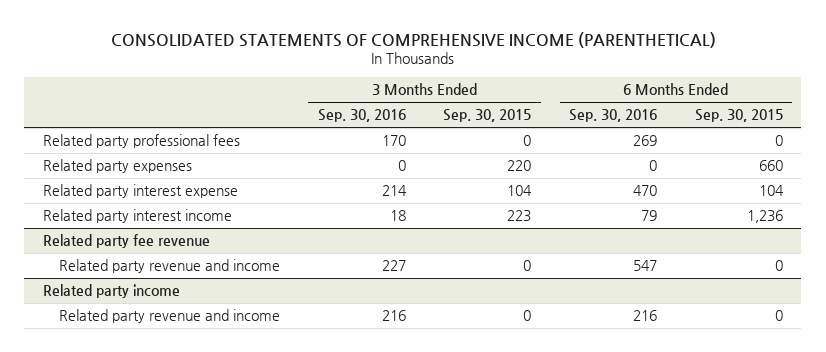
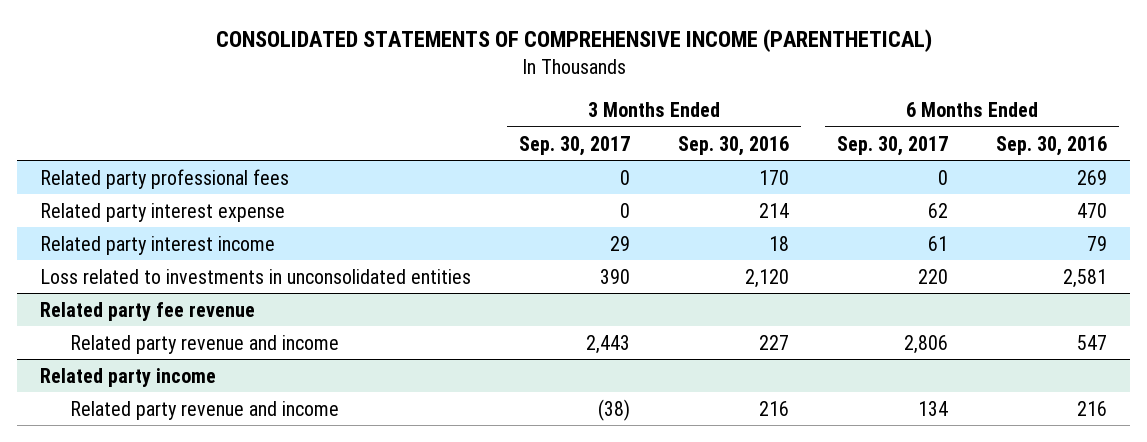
- | 3 Months Ended Sep. 30, 2016 | 3 Months Ended Sep. 30, 2015 | 6 Months Ended Sep. 30, 2016 | 6 Months Ended Sep. 30, 2015
+ | 3 Months Ended Sep. 30, 2017 | 3 Months Ended Sep. 30, 2016 | 6 Months Ended Sep. 30, 2017 | 6 Months Ended Sep. 30, 2016
- Related party expenses | 0 | 220 | 0 | 660
+ Loss related to investments in unconsolidated entities | 390 | 2,120 | 220 | 2,581

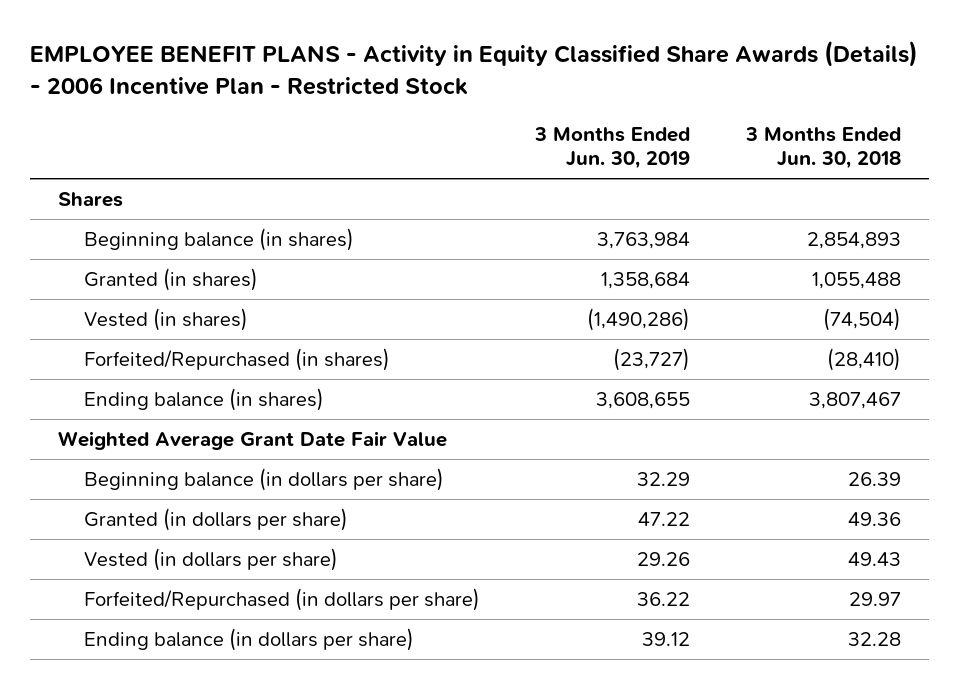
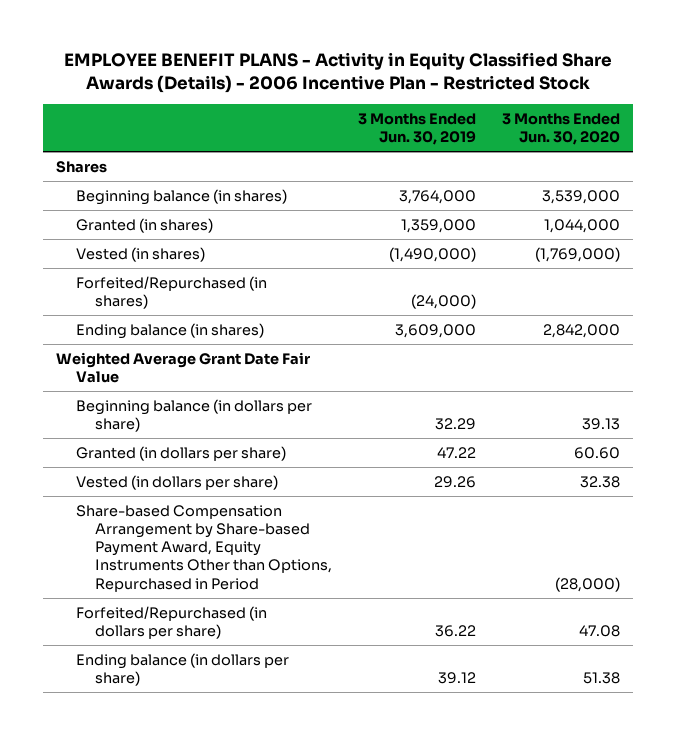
- | 3 Months Ended Jun. 30, 2019 | 3 Months Ended Jun. 30, 2018
+ | 3 Months Ended Jun. 30, 2019 | 3 Months Ended Jun. 30, 2020
- Beginning balance (in shares) | 3,763,984 | 2,854,893
- Granted (in shares) | 1,358,684 | 1,055,488
- Vested (in shares) | (1,490,286) | (74,504)
- Forfeited/Repurchased (in shares) | (23,727) | (28,410)
- Ending balance (in shares) | 3,608,655 | 3,807,467
+ Beginning balance (in shares) | 3,764,000 | 3,539,000
+ Granted (in shares) | 1,359,000 | 1,044,000
+ Vested (in shares) | (1,490,000) | (1,769,000)
+ Forfeited/Repurchased (in shares) | (24,000) |
+ Ending balance (in shares) | 3,609,000 | 2,842,000
+ Share-based Compensation Arrangement by Share-based Payment Award, Equity Instruments Other than Options, Repurchased in Period | | (28,000)

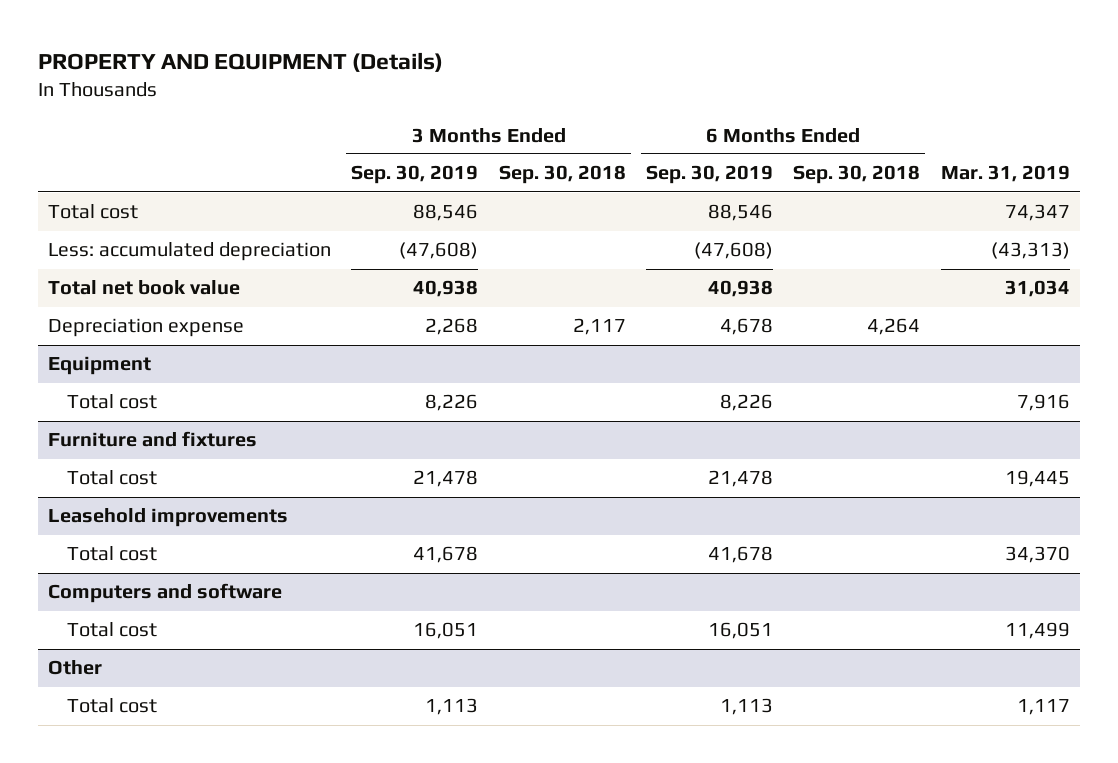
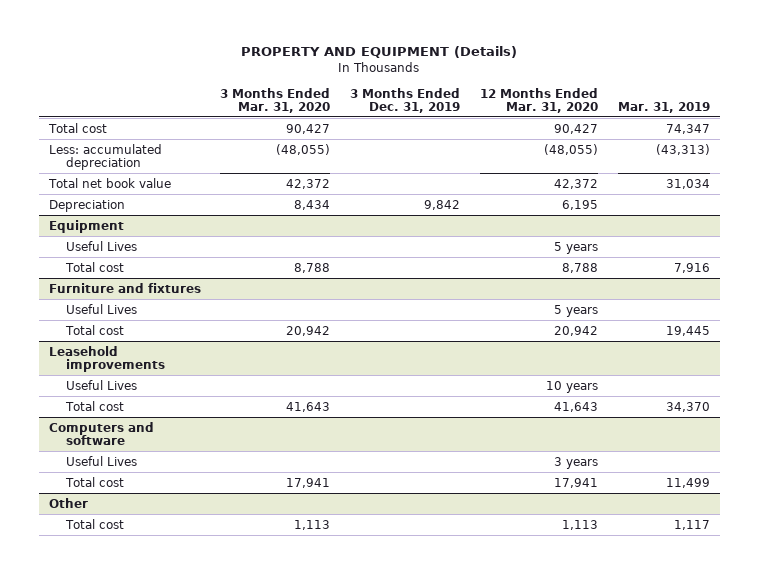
- | 3 Months Ended Sep. 30, 2019 | 3 Months Ended Sep. 30, 2018 | 6 Months Ended Sep. 30, 2019 | 6 Months Ended Sep. 30, 2018 | Mar. 31, 2019
+ | 3 Months Ended Mar. 31, 2020 | 3 Months Ended Dec. 31, 2019 | 12 Months Ended Mar. 31, 2020 | Mar. 31, 2019
- Depreciation expense | 2,268 | 2,117 | 4,678 | 4,264 |
+ Depreciation | 8,434 | 9,842 | 6,195 |
@ Equipment
+ Useful Lives | | | 5 years |
@ Furniture and fixtures
+ Useful Lives | | | 5 years |
@ Leasehold improvements
+ Useful Lives | | | 10 years |
@ Computers and software
+ Useful Lives | | | 3 years |

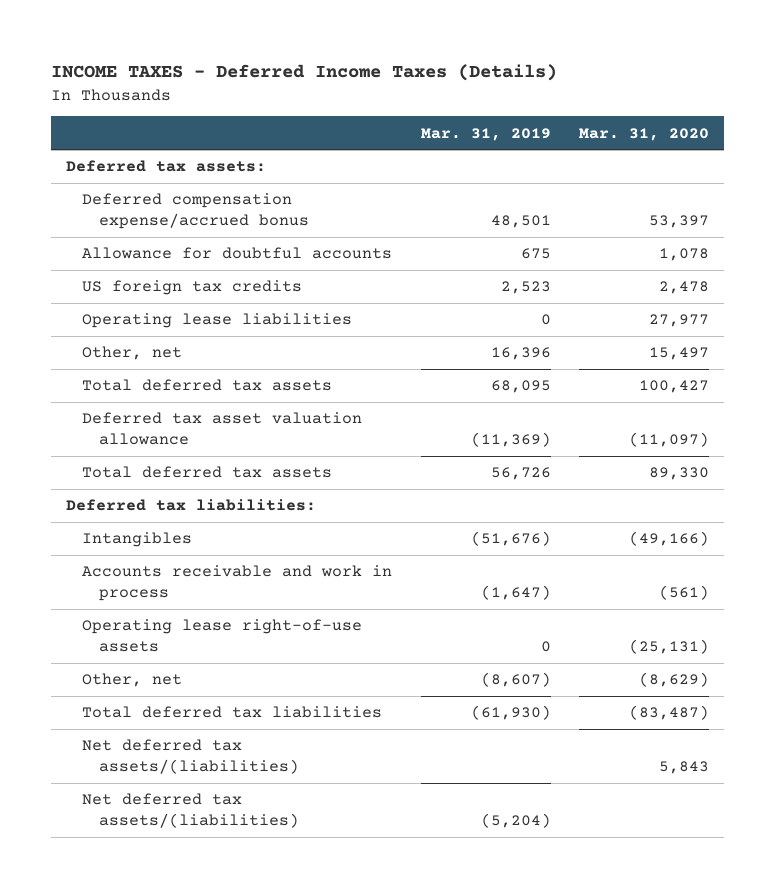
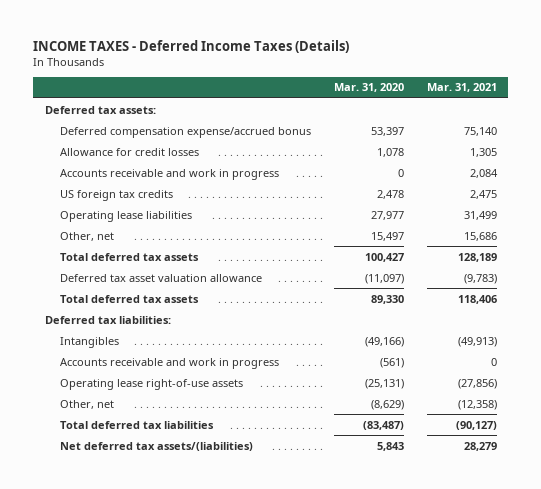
- | Mar. 31, 2019 | Mar. 31, 2020
+ | Mar. 31, 2020 | Mar. 31, 2021
- Allowance for doubtful accounts | 675 | 1,078
+ Allowance for credit losses | 1,078 | 1,305
+ Accounts receivable and work in progress | 0 | 2,084
- Accounts receivable and work in process | (1,647) | (561)
+ Accounts receivable and work in progress | (561) | 0
- Net deferred tax assets/(liabilities) | (5,204) |

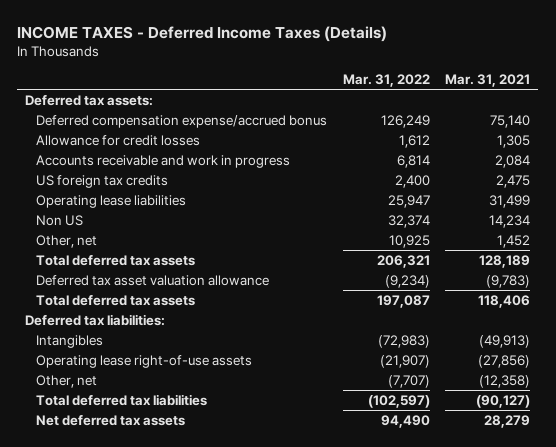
- | Mar. 31, 2020 | Mar. 31, 2021
+ | Mar. 31, 2022 | Mar. 31, 2021
- Other, net | 15,497 | 15,686
+ Non US | 32,374 | 14,234
+ Other, net | 10,925 | 1,452
- Accounts receivable and work in progress | (561) | 0
- Net deferred tax assets/(liabilities) | 5,843 | 28,279
+ Net deferred tax assets | 94,490 | 28,279

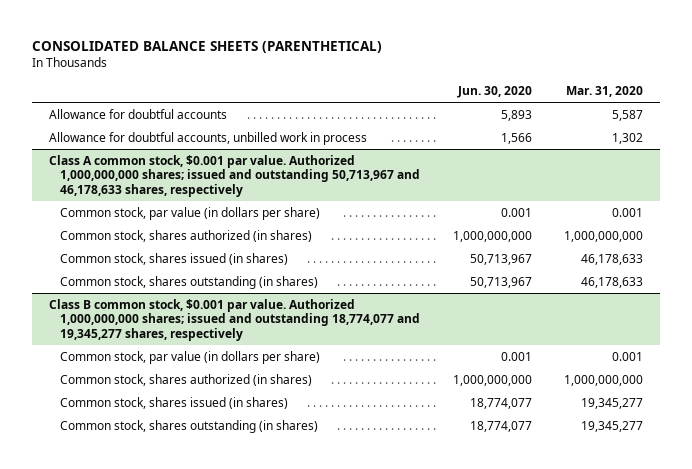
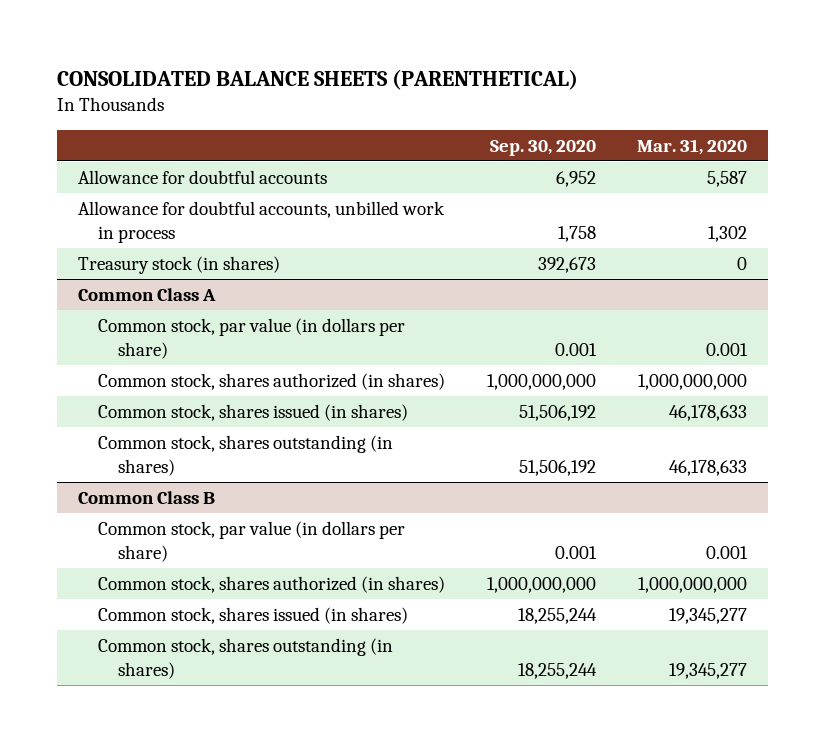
- | Jun. 30, 2020 | Mar. 31, 2020
+ | Sep. 30, 2020 | Mar. 31, 2020
- Class A common stock, $0.001 par value. Authorized 1,000,000,000 shares; issued and outstanding 50,713,967 and 46,178,633 shares, respectively
+ Treasury stock (in shares) | 392,673 | 0
+ Common Class A
- Class B common stock, $0.001 par value. Authorized 1,000,000,000 shares; issued and outstanding 18,774,077 and 19,345,277 shares, respectively
+ Common Class B

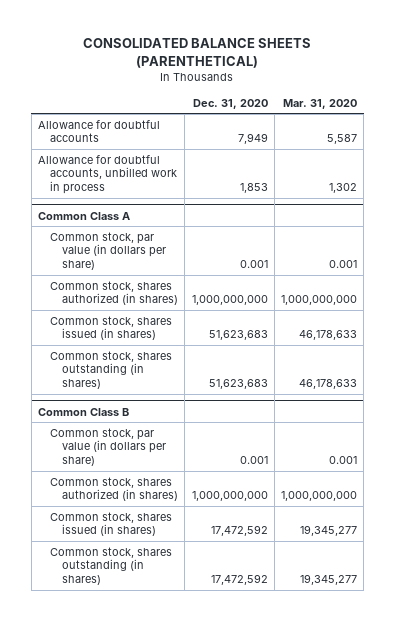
- | Sep. 30, 2020 | Mar. 31, 2020
+ | Dec. 31, 2020 | Mar. 31, 2020
- Treasury stock (in shares) | 392,673 | 0

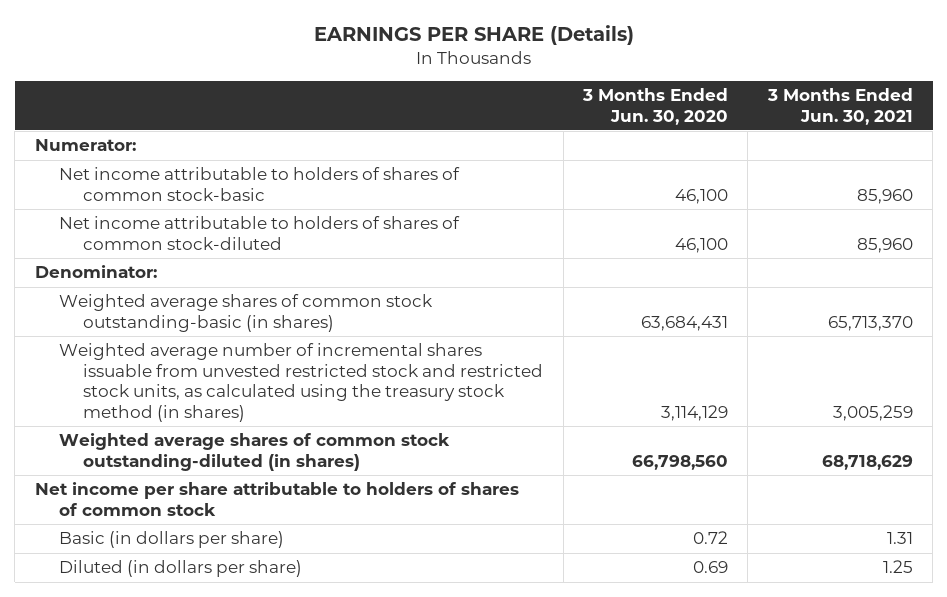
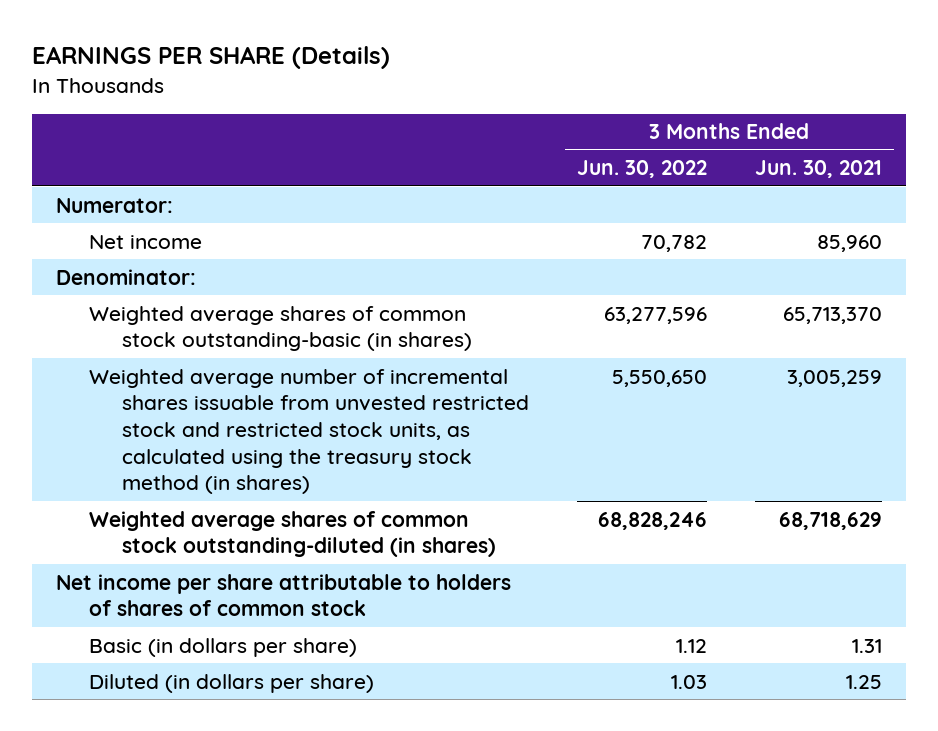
- | 3 Months Ended Jun. 30, 2020 | 3 Months Ended Jun. 30, 2021
+ | 3 Months Ended Jun. 30, 2022 | 3 Months Ended Jun. 30, 2021
- Net income attributable to holders of shares of common stock-basic | 46,100 | 85,960
- Net income attributable to holders of shares of common stock-diluted | 46,100 | 85,960
+ Net income | 70,782 | 85,960

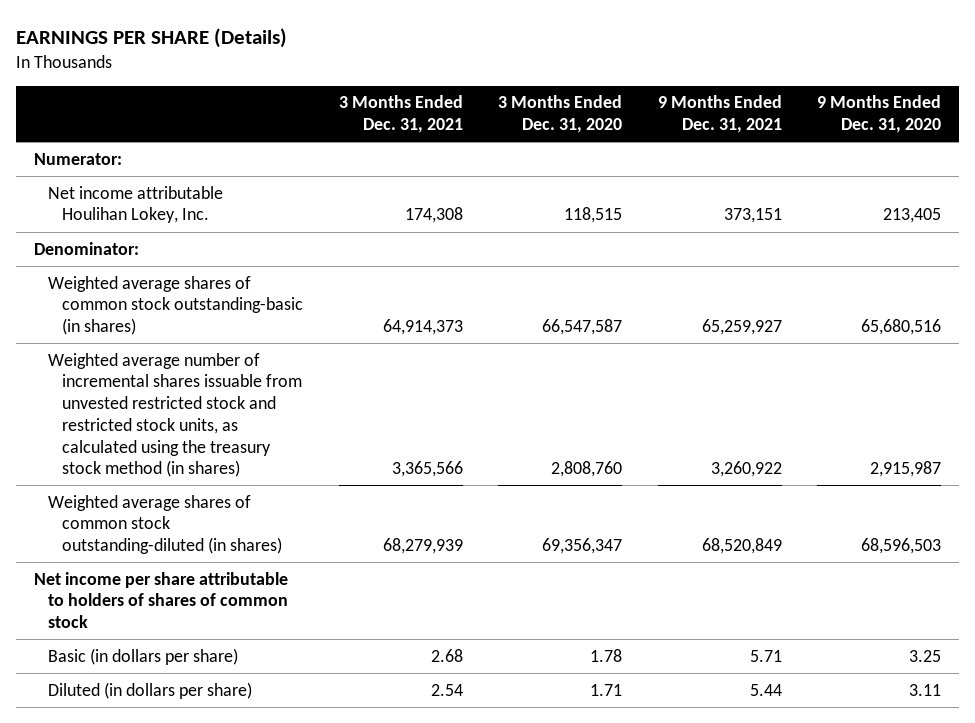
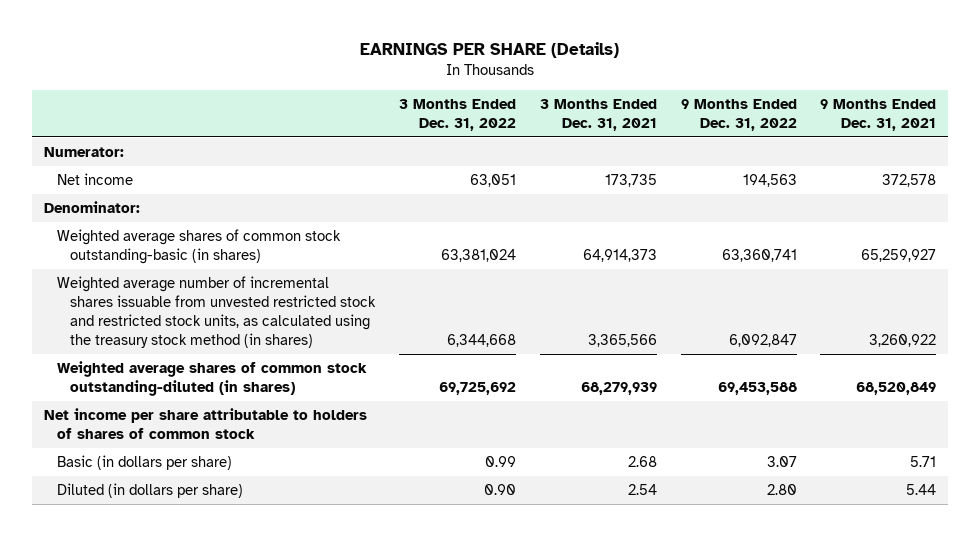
- | 3 Months Ended Dec. 31, 2021 | 3 Months Ended Dec. 31, 2020 | 9 Months Ended Dec. 31, 2021 | 9 Months Ended Dec. 31, 2020
+ | 3 Months Ended Dec. 31, 2022 | 3 Months Ended Dec. 31, 2021 | 9 Months Ended Dec. 31, 2022 | 9 Months Ended Dec. 31, 2021
- Net income attributable Houlihan Lokey, Inc. | 174,308 | 118,515 | 373,151 | 213,405
+ Net income | 63,051 | 173,735 | 194,563 | 372,578

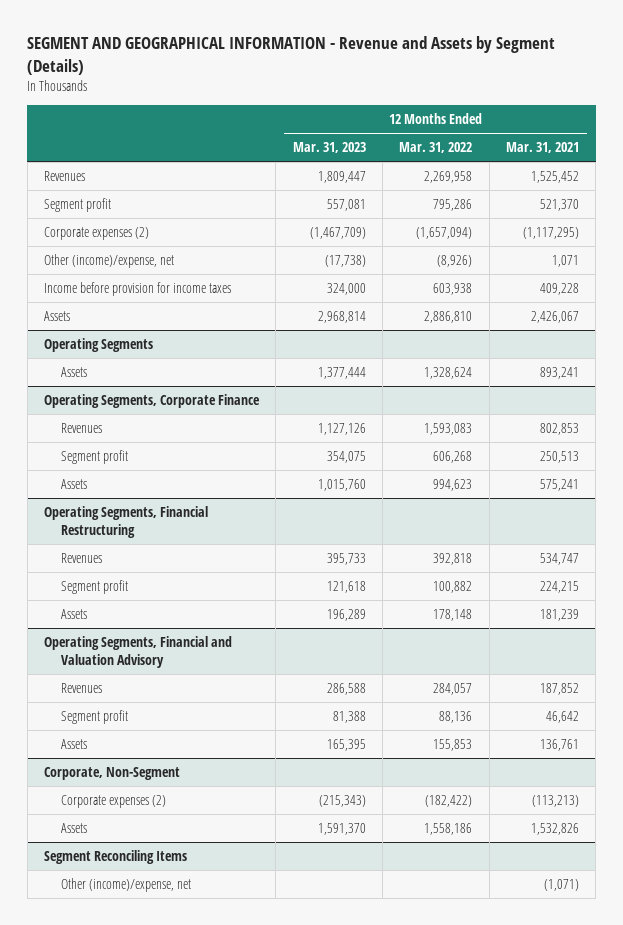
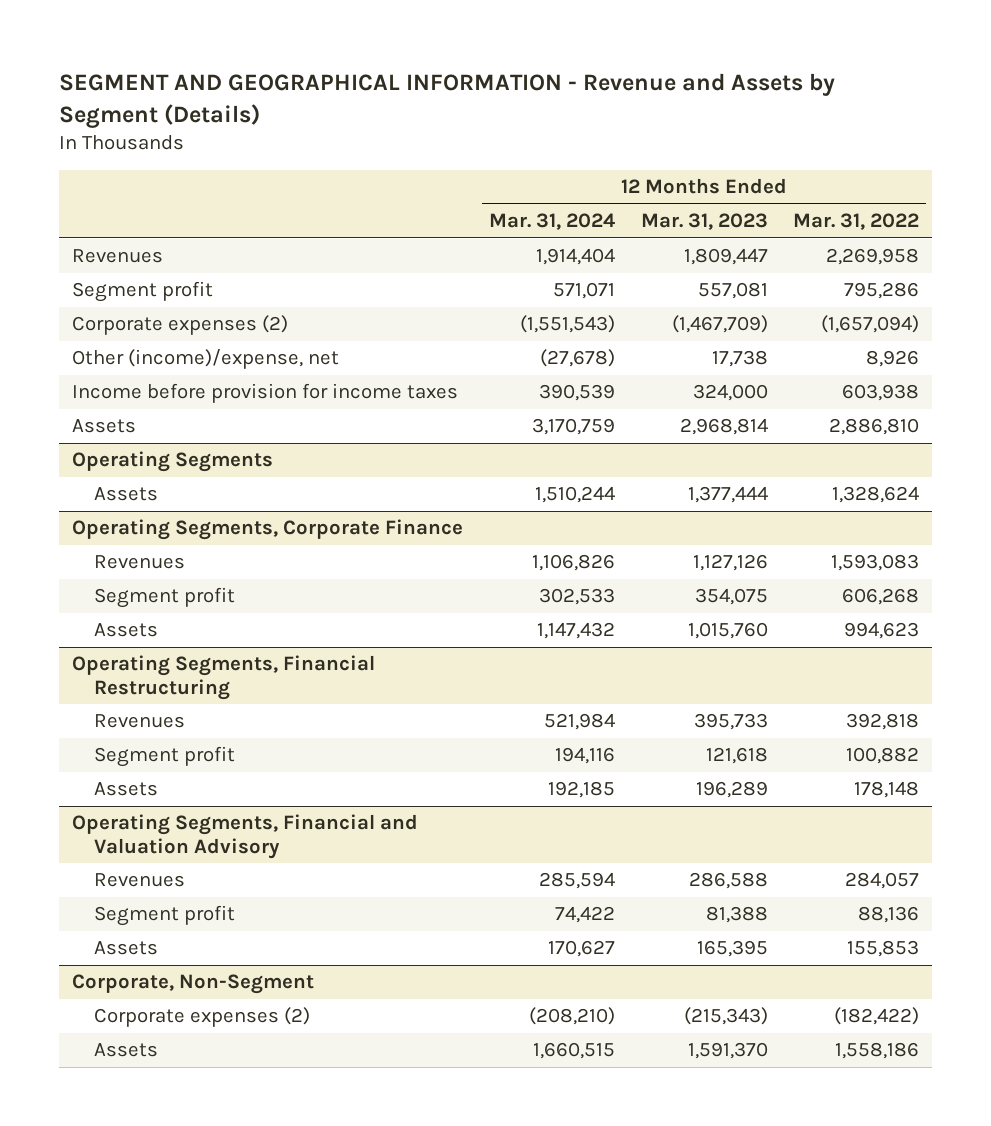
- | 12 Months Ended Mar. 31, 2023 | 12 Months Ended Mar. 31, 2022 | 12 Months Ended Mar. 31, 2021
+ | 12 Months Ended Mar. 31, 2024 | 12 Months Ended Mar. 31, 2023 | 12 Months Ended Mar. 31, 2022
- Other (income)/expense, net | (17,738) | (8,926) | 1,071
+ Other (income)/expense, net | (27,678) | 17,738 | 8,926
- Segment Reconciling Items
- Other (income)/expense, net | | | (1,071)

